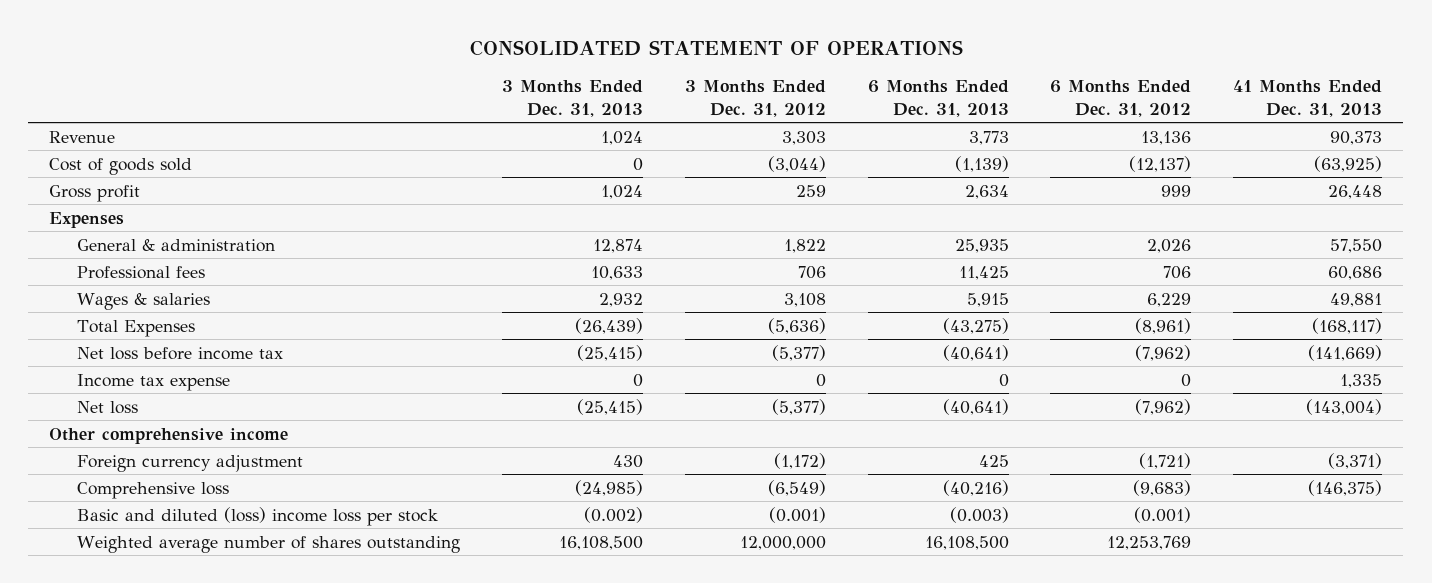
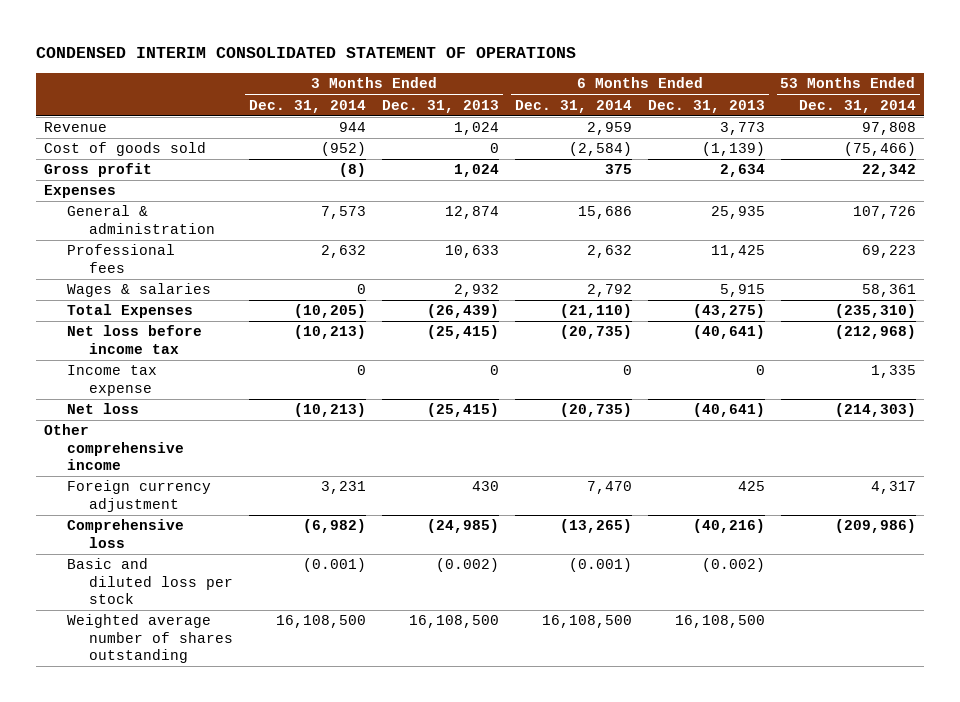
- CONSOLIDATED STATEMENT OF OPERATIONS
+ CONDENSED INTERIM CONSOLIDATED STATEMENT OF OPERATIONS
- | 3 Months Ended Dec. 31, 2013 | 3 Months Ended Dec. 31, 2012 | 6 Months Ended Dec. 31, 2013 | 6 Months Ended Dec. 31, 2012 | 41 Months Ended Dec. 31, 2013
+ | 3 Months Ended Dec. 31, 2014 | 3 Months Ended Dec. 31, 2013 | 6 Months Ended Dec. 31, 2014 | 6 Months Ended Dec. 31, 2013 | 53 Months Ended Dec. 31, 2014
- Basic and diluted (loss) income loss per stock | (0.002) | (0.001) | (0.003) | (0.001) |
+ Basic and diluted loss per stock | (0.001) | (0.002) | (0.001) | (0.002) |

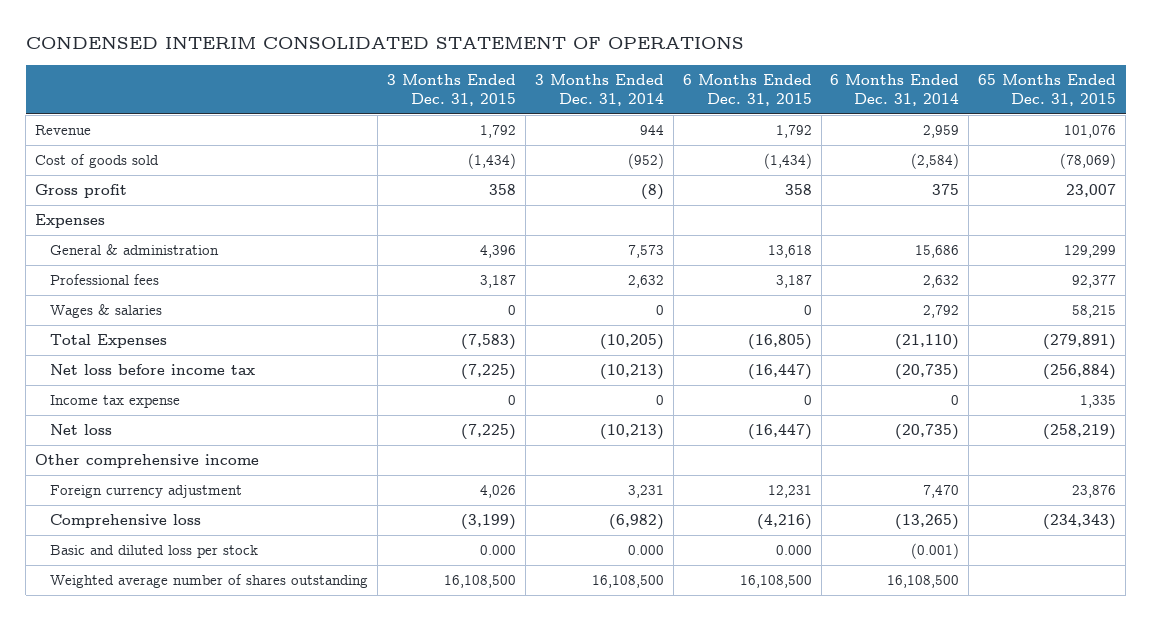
- | 3 Months Ended Dec. 31, 2014 | 3 Months Ended Dec. 31, 2013 | 6 Months Ended Dec. 31, 2014 | 6 Months Ended Dec. 31, 2013 | 53 Months Ended Dec. 31, 2014
+ | 3 Months Ended Dec. 31, 2015 | 3 Months Ended Dec. 31, 2014 | 6 Months Ended Dec. 31, 2015 | 6 Months Ended Dec. 31, 2014 | 65 Months Ended Dec. 31, 2015
- Basic and diluted loss per stock | (0.001) | (0.002) | (0.001) | (0.002) |
+ Basic and diluted loss per stock | 0.000 | 0.000 | 0.000 | (0.001) |

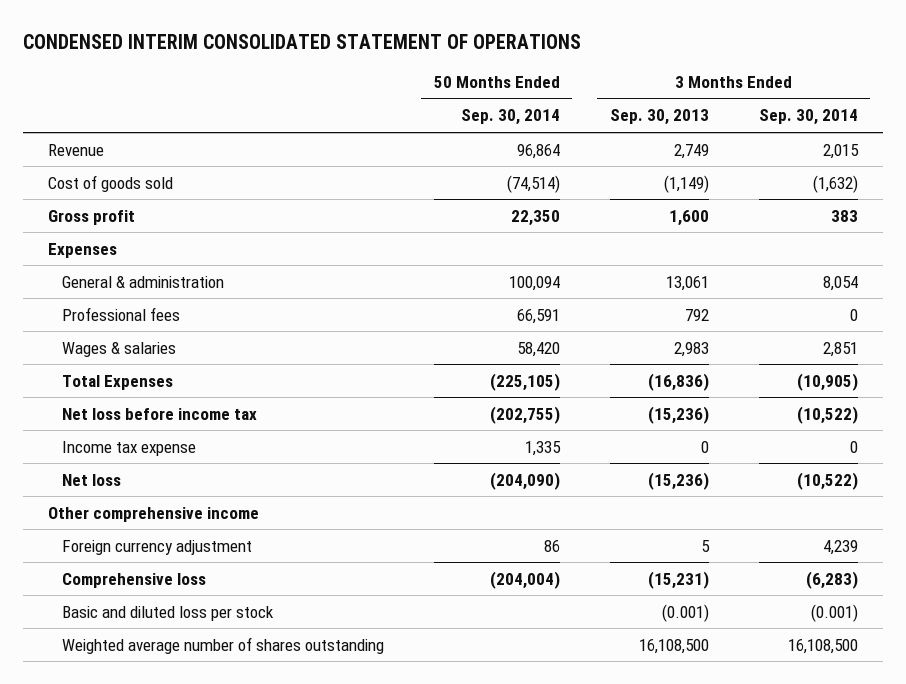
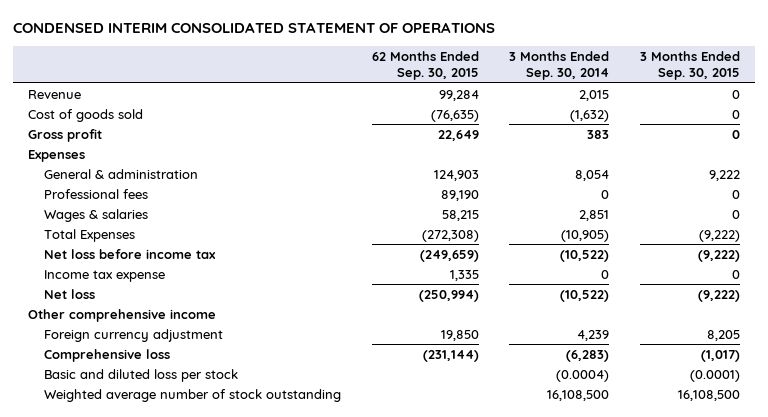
- | 50 Months Ended Sep. 30, 2014 | 3 Months Ended Sep. 30, 2013 | 3 Months Ended Sep. 30, 2014
+ | 62 Months Ended Sep. 30, 2015 | 3 Months Ended Sep. 30, 2014 | 3 Months Ended Sep. 30, 2015
- Basic and diluted loss per stock | | (0.001) | (0.001)
- Weighted average number of shares outstanding | | 16,108,500 | 16,108,500
+ Basic and diluted loss per stock | | (0.0004) | (0.0001)
+ Weighted average number of stock outstanding | | 16,108,500 | 16,108,500

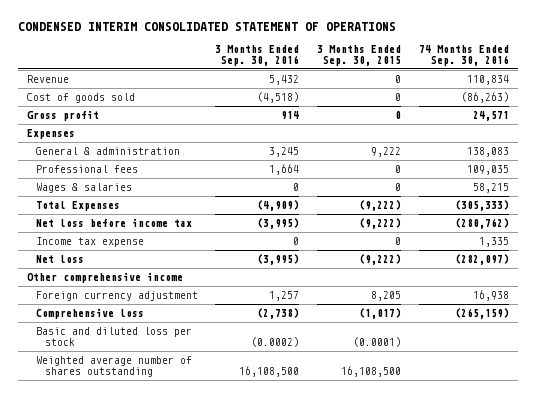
- | 62 Months Ended Sep. 30, 2015 | 3 Months Ended Sep. 30, 2014 | 3 Months Ended Sep. 30, 2015
+ | 3 Months Ended Sep. 30, 2016 | 3 Months Ended Sep. 30, 2015 | 74 Months Ended Sep. 30, 2016
- Weighted average number of stock outstanding | | 16,108,500 | 16,108,500
+ Weighted average number of shares outstanding | 16,108,500 | 16,108,500 |

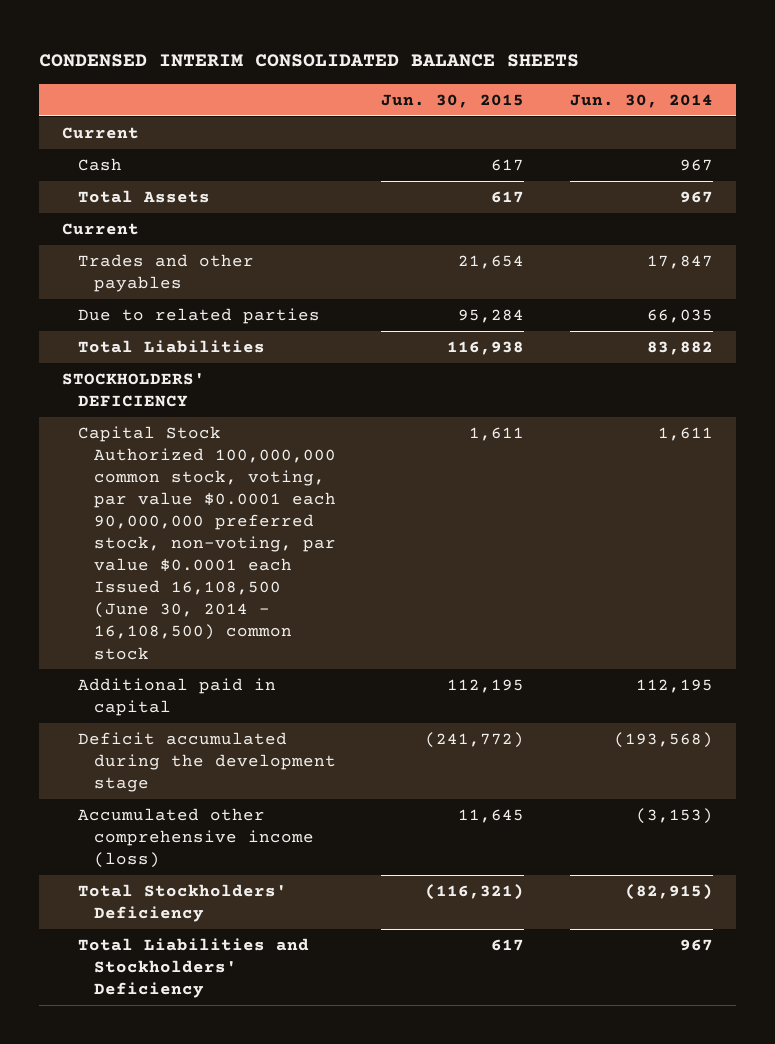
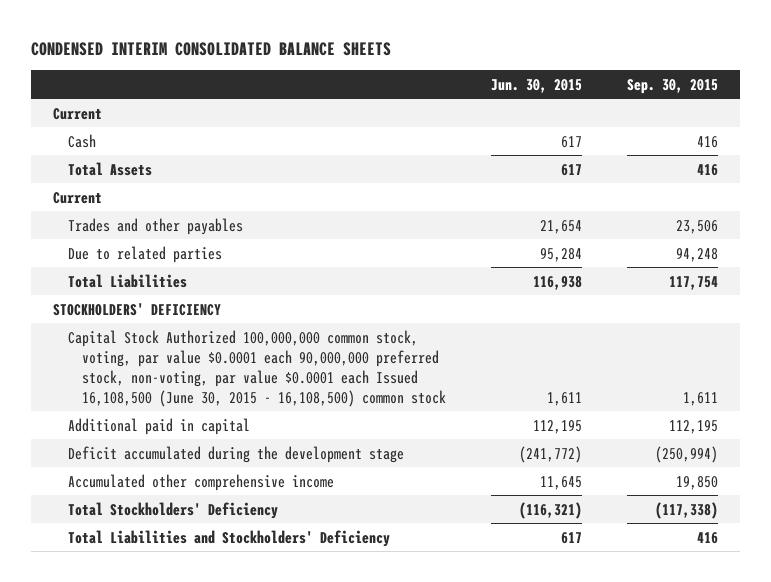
- | Jun. 30, 2015 | Jun. 30, 2014
+ | Jun. 30, 2015 | Sep. 30, 2015
- Capital Stock Authorized 100,000,000 common stock, voting, par value $0.0001 each 90,000,000 preferred stock, non-voting, par value $0.0001 each Issued 16,108,500 (June 30, 2014 - 16,108,500) common stock | 1,611 | 1,611
+ Capital Stock Authorized 100,000,000 common stock, voting, par value $0.0001 each 90,000,000 preferred stock, non-voting, par value $0.0001 each Issued 16,108,500 (June 30, 2015 - 16,108,500) common stock | 1,611 | 1,611
- Accumulated other comprehensive income (loss) | 11,645 | (3,153)
+ Accumulated other comprehensive income | 11,645 | 19,850

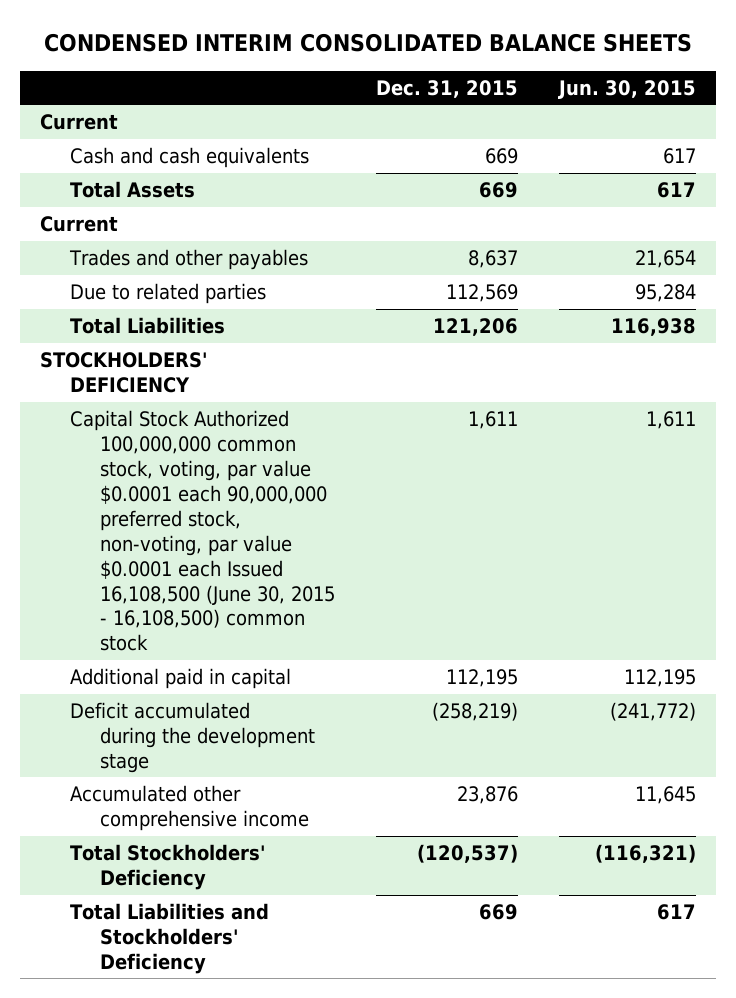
- | Jun. 30, 2015 | Sep. 30, 2015
+ | Dec. 31, 2015 | Jun. 30, 2015
- Cash | 617 | 416
+ Cash and cash equivalents | 669 | 617

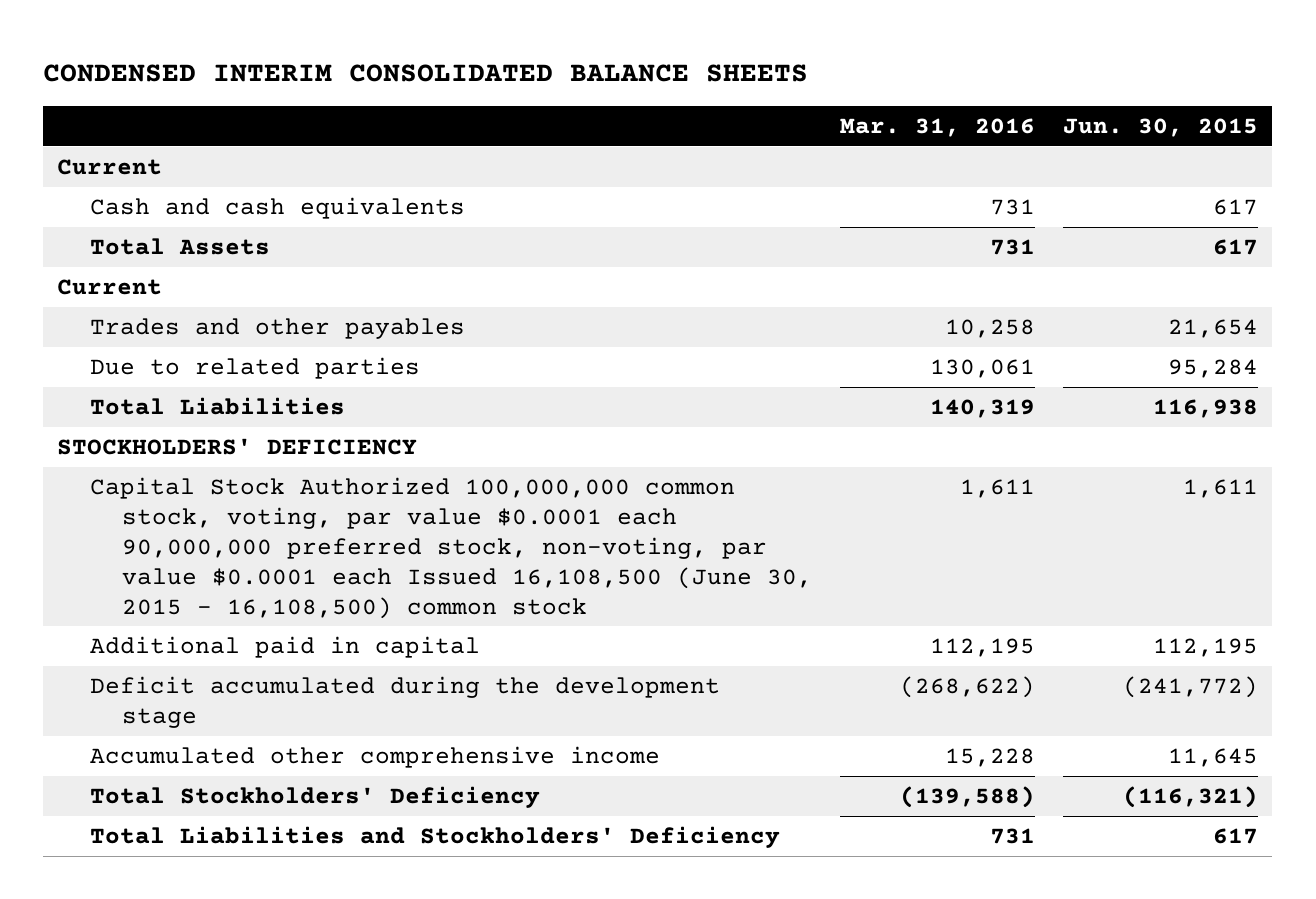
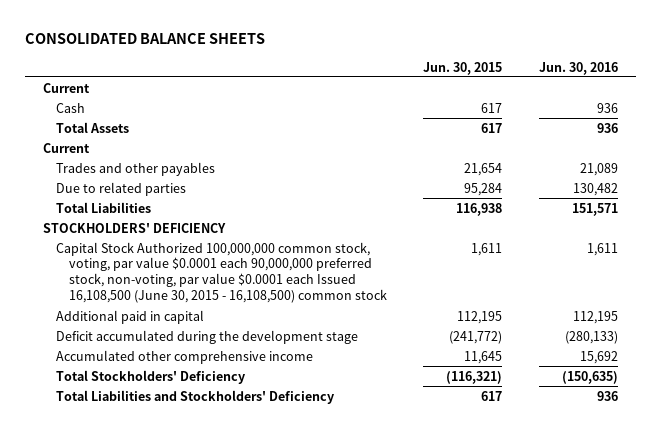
- CONDENSED INTERIM CONSOLIDATED BALANCE SHEETS
+ CONSOLIDATED BALANCE SHEETS
- | Mar. 31, 2016 | Jun. 30, 2015
+ | Jun. 30, 2015 | Jun. 30, 2016
- Cash and cash equivalents | 731 | 617
+ Cash | 617 | 936

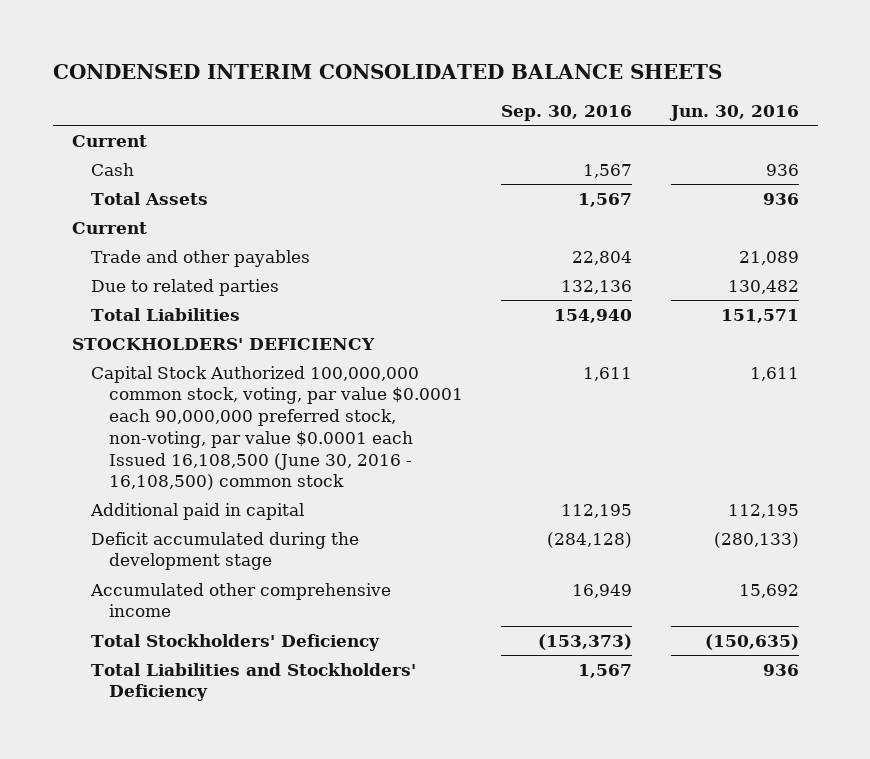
- CONSOLIDATED BALANCE SHEETS
+ CONDENSED INTERIM CONSOLIDATED BALANCE SHEETS
- | Jun. 30, 2015 | Jun. 30, 2016
+ | Sep. 30, 2016 | Jun. 30, 2016
- Trades and other payables | 21,654 | 21,089
+ Trade and other payables | 22,804 | 21,089
- Capital Stock Authorized 100,000,000 common stock, voting, par value $0.0001 each 90,000,000 preferred stock, non-voting, par value $0.0001 each Issued 16,108,500 (June 30, 2015 - 16,108,500) common stock | 1,611 | 1,611
+ Capital Stock Authorized 100,000,000 common stock, voting, par value $0.0001 each 90,000,000 preferred stock, non-voting, par value $0.0001 each Issued 16,108,500 (June 30, 2016 - 16,108,500) common stock | 1,611 | 1,611

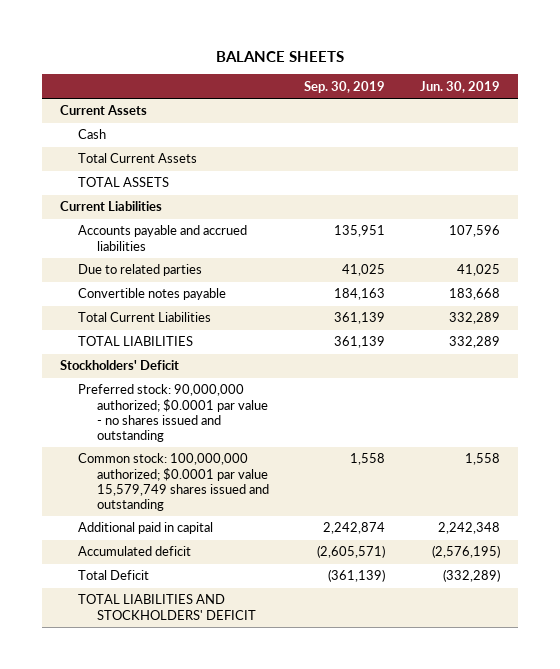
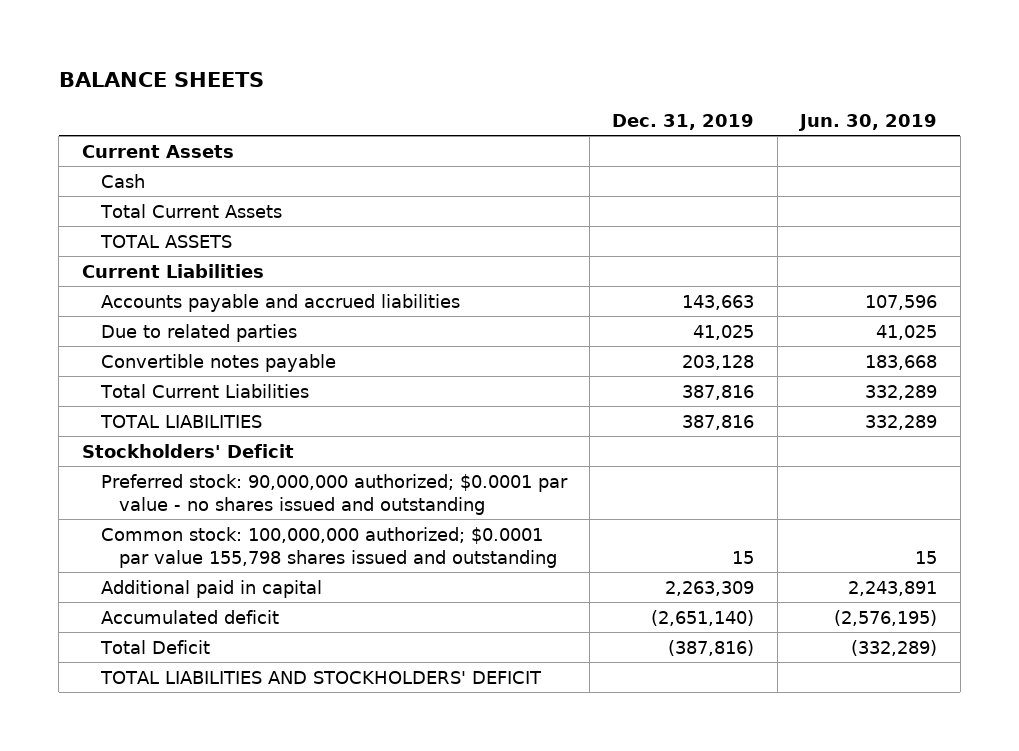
- | Sep. 30, 2019 | Jun. 30, 2019
+ | Dec. 31, 2019 | Jun. 30, 2019
- Common stock: 100,000,000 authorized; $0.0001 par value 15,579,749 shares issued and outstanding | 1,558 | 1,558
- Additional paid in capital | 2,242,874 | 2,242,348
+ Common stock: 100,000,000 authorized; $0.0001 par value 155,798 shares issued and outstanding | 15 | 15
+ Additional paid in capital | 2,263,309 | 2,243,891

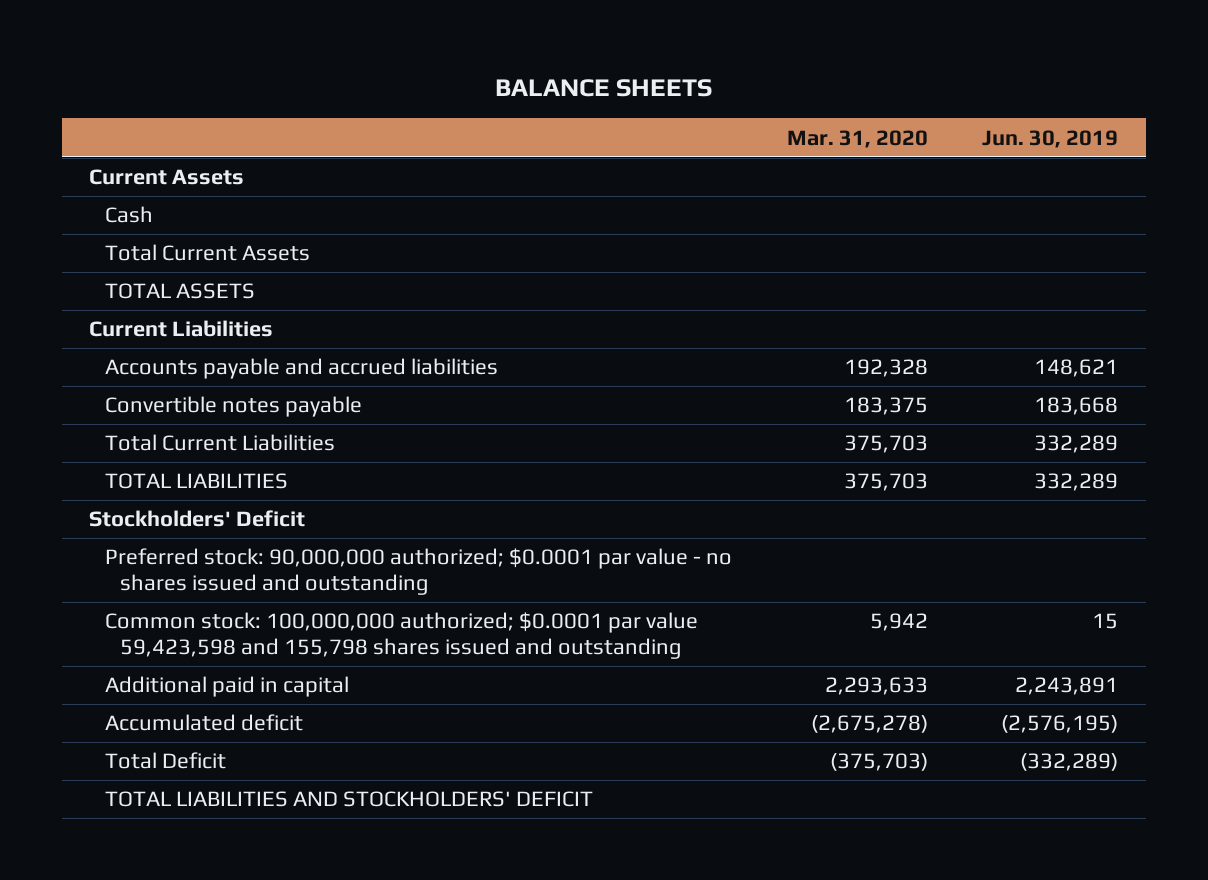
- | Dec. 31, 2019 | Jun. 30, 2019
+ | Mar. 31, 2020 | Jun. 30, 2019
- Accounts payable and accrued liabilities | 143,663 | 107,596
- Due to related parties | 41,025 | 41,025
+ Accounts payable and accrued liabilities | 192,328 | 148,621
- Common stock: 100,000,000 authorized; $0.0001 par value 155,798 shares issued and outstanding | 15 | 15
+ Common stock: 100,000,000 authorized; $0.0001 par value 59,423,598 and 155,798 shares issued and outstanding | 5,942 | 15

